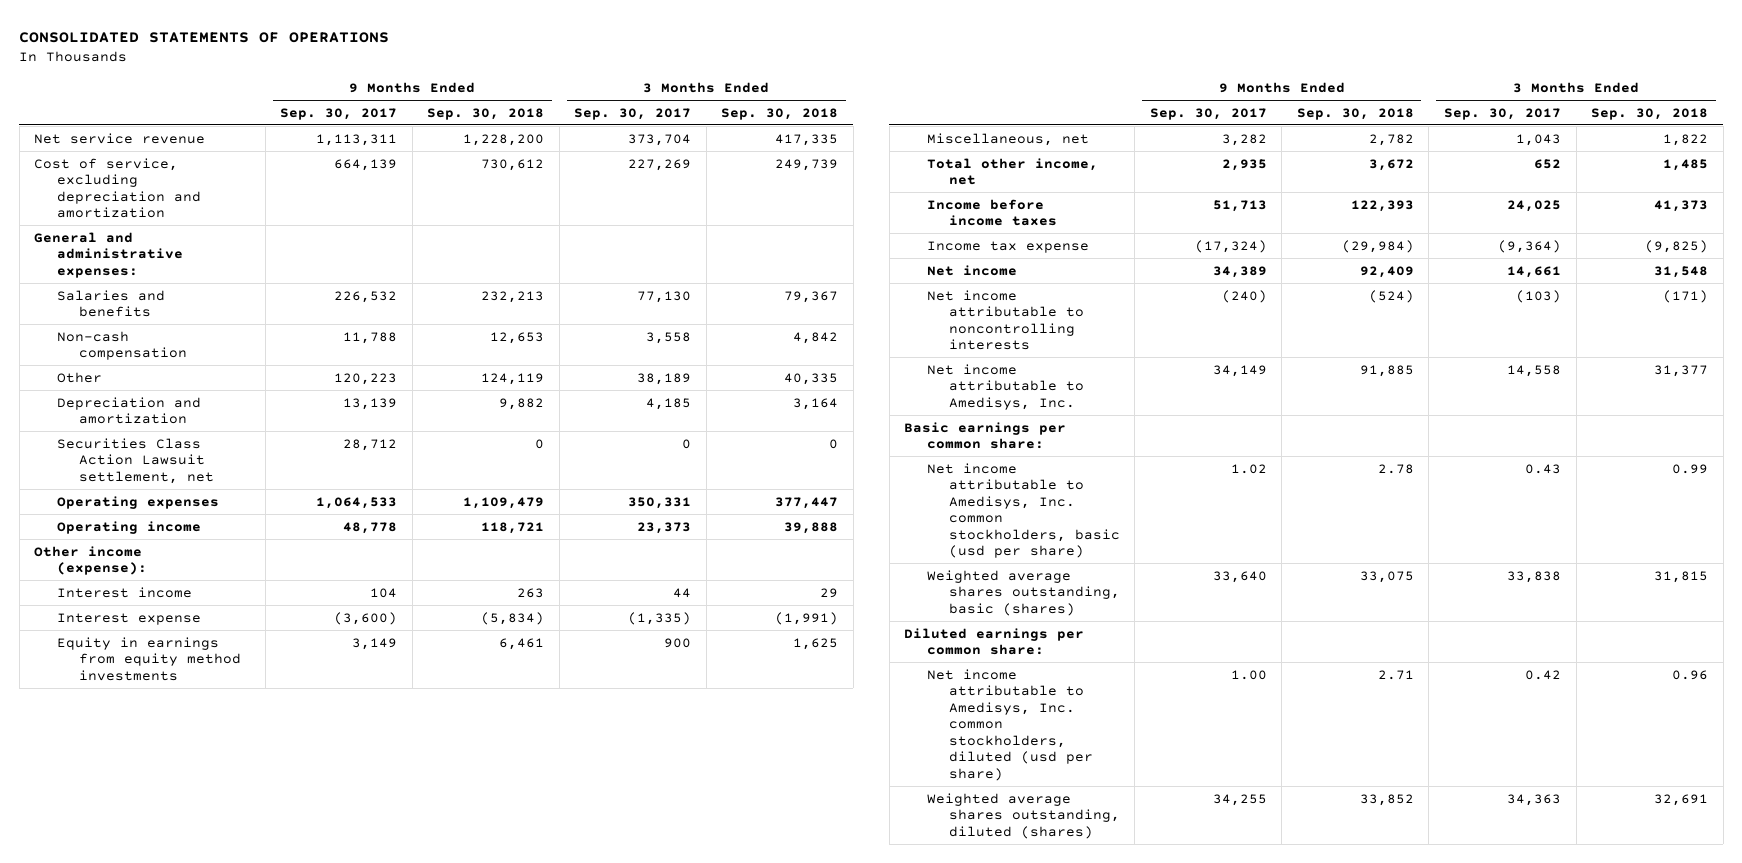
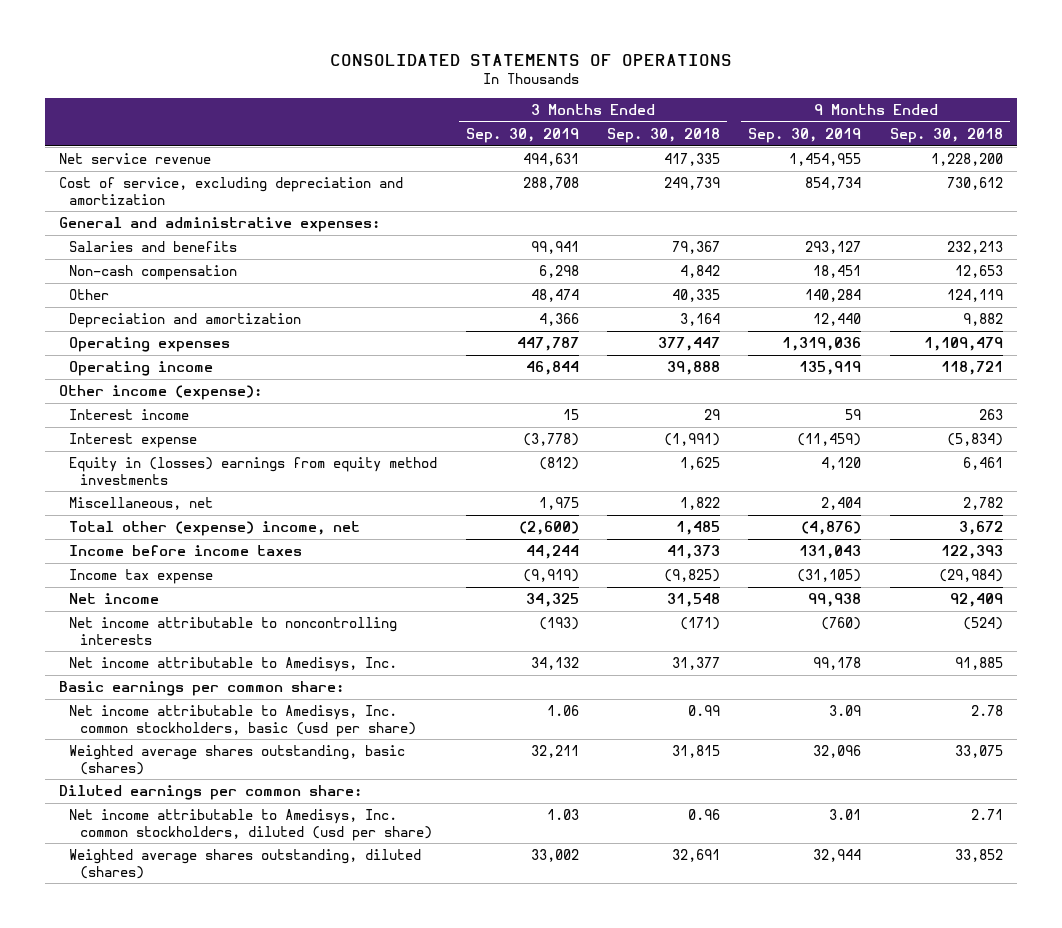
- | 9 Months Ended Sep. 30, 2017 | 9 Months Ended Sep. 30, 2018 | 3 Months Ended Sep. 30, 2017 | 3 Months Ended Sep. 30, 2018
+ | 3 Months Ended Sep. 30, 2019 | 3 Months Ended Sep. 30, 2018 | 9 Months Ended Sep. 30, 2019 | 9 Months Ended Sep. 30, 2018
- Securities Class Action Lawsuit settlement, net | 28,712 | 0 | 0 | 0
- Equity in earnings from equity method investments | 3,149 | 6,461 | 900 | 1,625
+ Equity in (losses) earnings from equity method investments | (812) | 1,625 | 4,120 | 6,461
- Total other income, net | 2,935 | 3,672 | 652 | 1,485
+ Total other (expense) income, net | (2,600) | 1,485 | (4,876) | 3,672

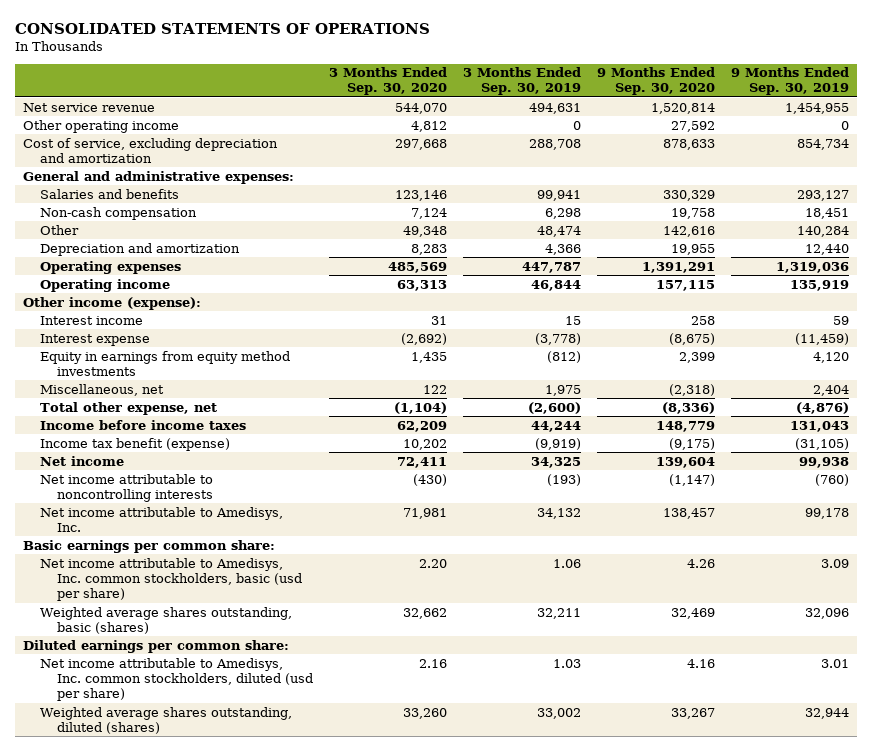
- | 3 Months Ended Sep. 30, 2019 | 3 Months Ended Sep. 30, 2018 | 9 Months Ended Sep. 30, 2019 | 9 Months Ended Sep. 30, 2018
+ | 3 Months Ended Sep. 30, 2020 | 3 Months Ended Sep. 30, 2019 | 9 Months Ended Sep. 30, 2020 | 9 Months Ended Sep. 30, 2019
+ Other operating income | 4,812 | 0 | 27,592 | 0
- Equity in (losses) earnings from equity method investments | (812) | 1,625 | 4,120 | 6,461
+ Equity in earnings from equity method investments | 1,435 | (812) | 2,399 | 4,120
- Total other (expense) income, net | (2,600) | 1,485 | (4,876) | 3,672
+ Total other expense, net | (1,104) | (2,600) | (8,336) | (4,876)
- Income tax expense | (9,919) | (9,825) | (31,105) | (29,984)
+ Income tax benefit (expense) | 10,202 | (9,919) | (9,175) | (31,105)

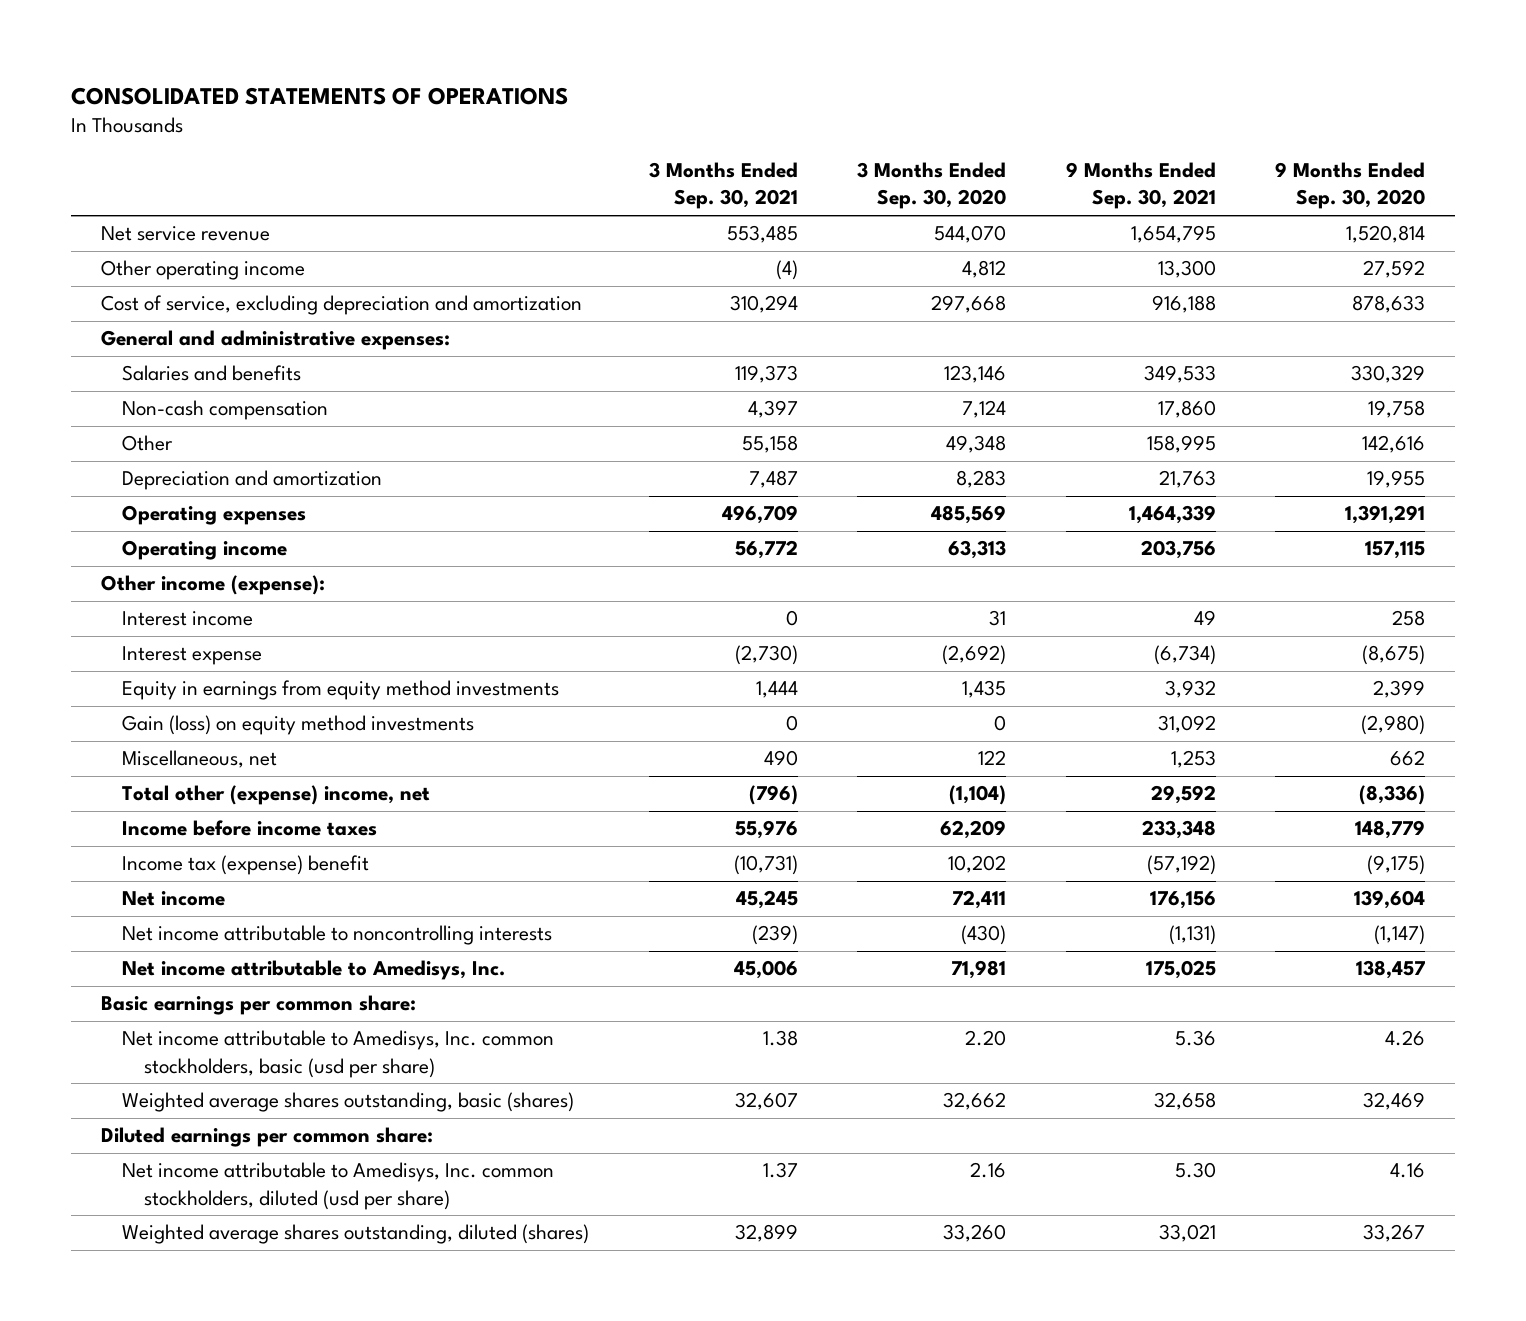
- | 3 Months Ended Sep. 30, 2020 | 3 Months Ended Sep. 30, 2019 | 9 Months Ended Sep. 30, 2020 | 9 Months Ended Sep. 30, 2019
+ | 3 Months Ended Sep. 30, 2021 | 3 Months Ended Sep. 30, 2020 | 9 Months Ended Sep. 30, 2021 | 9 Months Ended Sep. 30, 2020
- Miscellaneous, net | 122 | 1,975 | (2,318) | 2,404
- Total other expense, net | (1,104) | (2,600) | (8,336) | (4,876)
+ Gain (loss) on equity method investments | 0 | 0 | 31,092 | (2,980)
+ Miscellaneous, net | 490 | 122 | 1,253 | 662
+ Total other (expense) income, net | (796) | (1,104) | 29,592 | (8,336)
- Income tax benefit (expense) | 10,202 | (9,919) | (9,175) | (31,105)
+ Income tax (expense) benefit | (10,731) | 10,202 | (57,192) | (9,175)

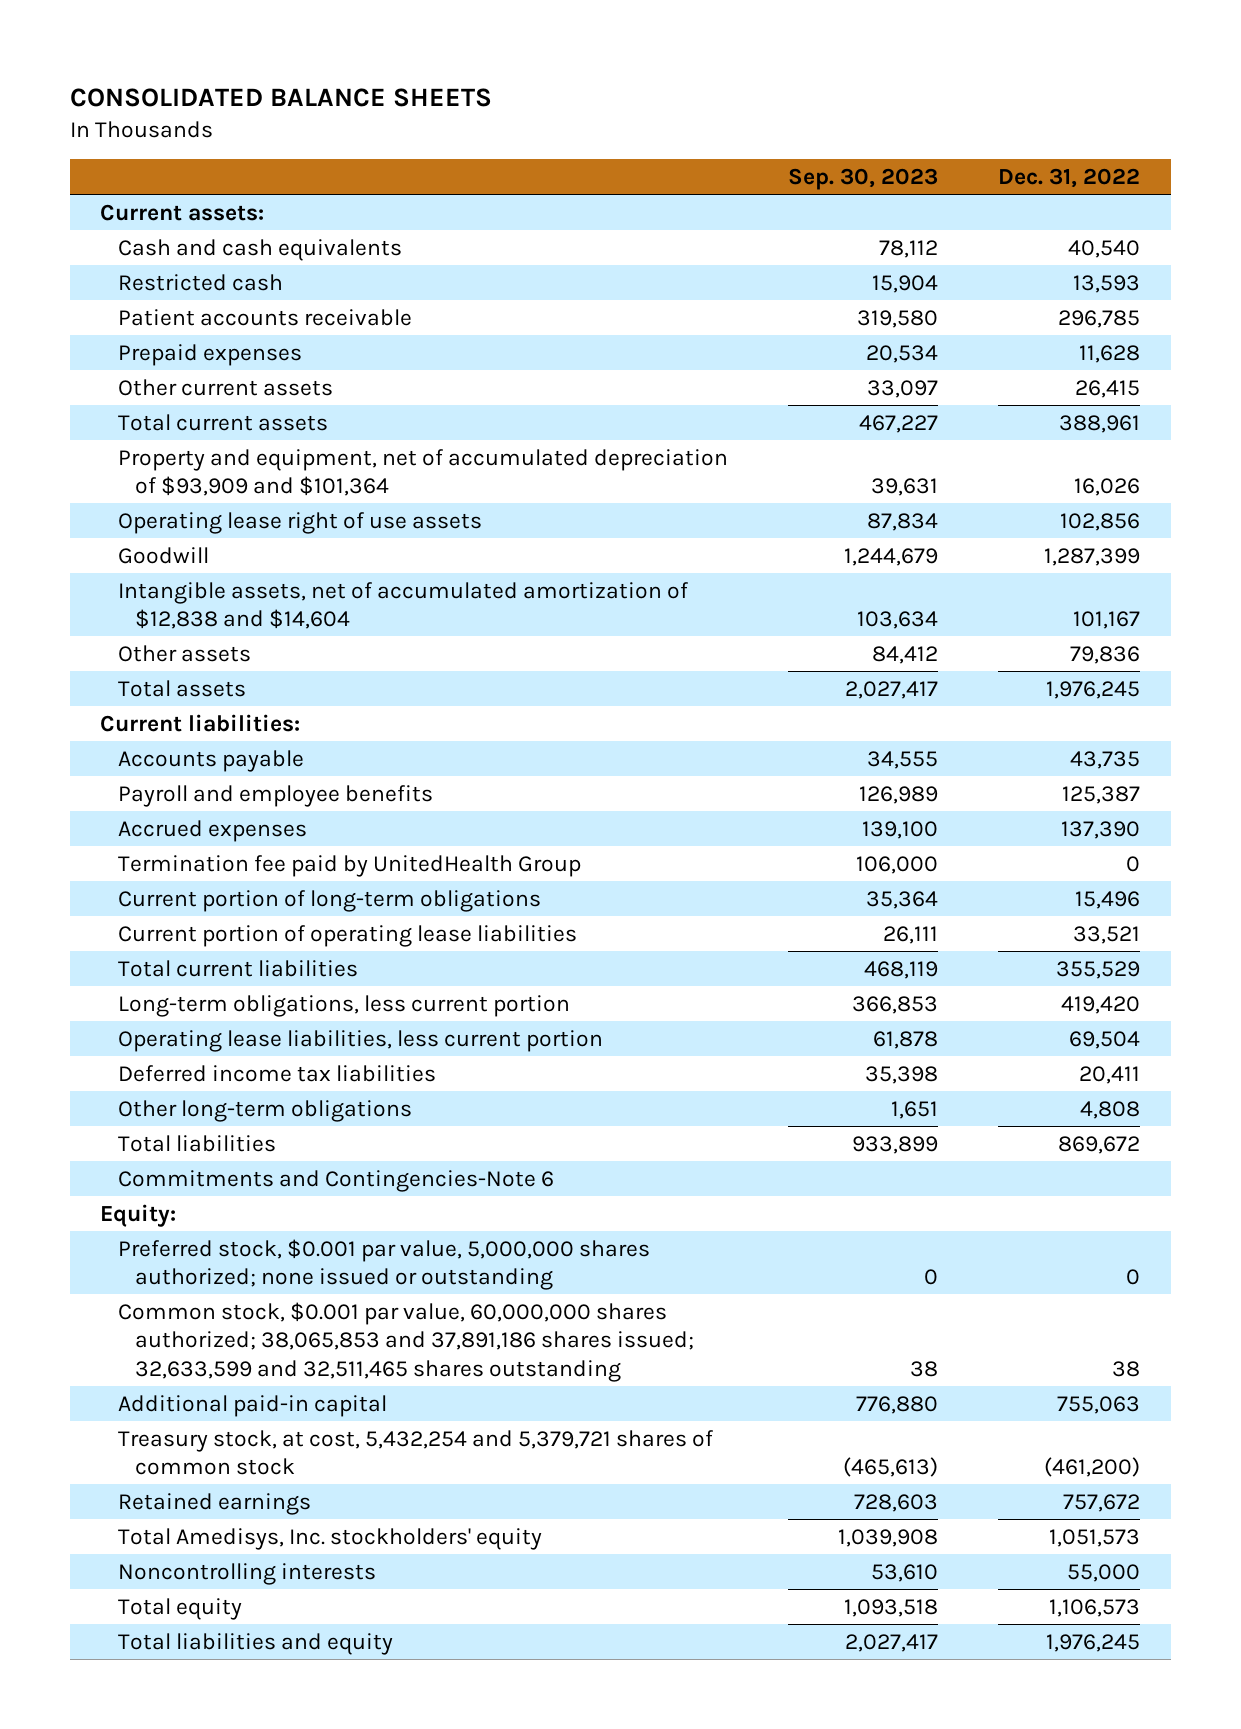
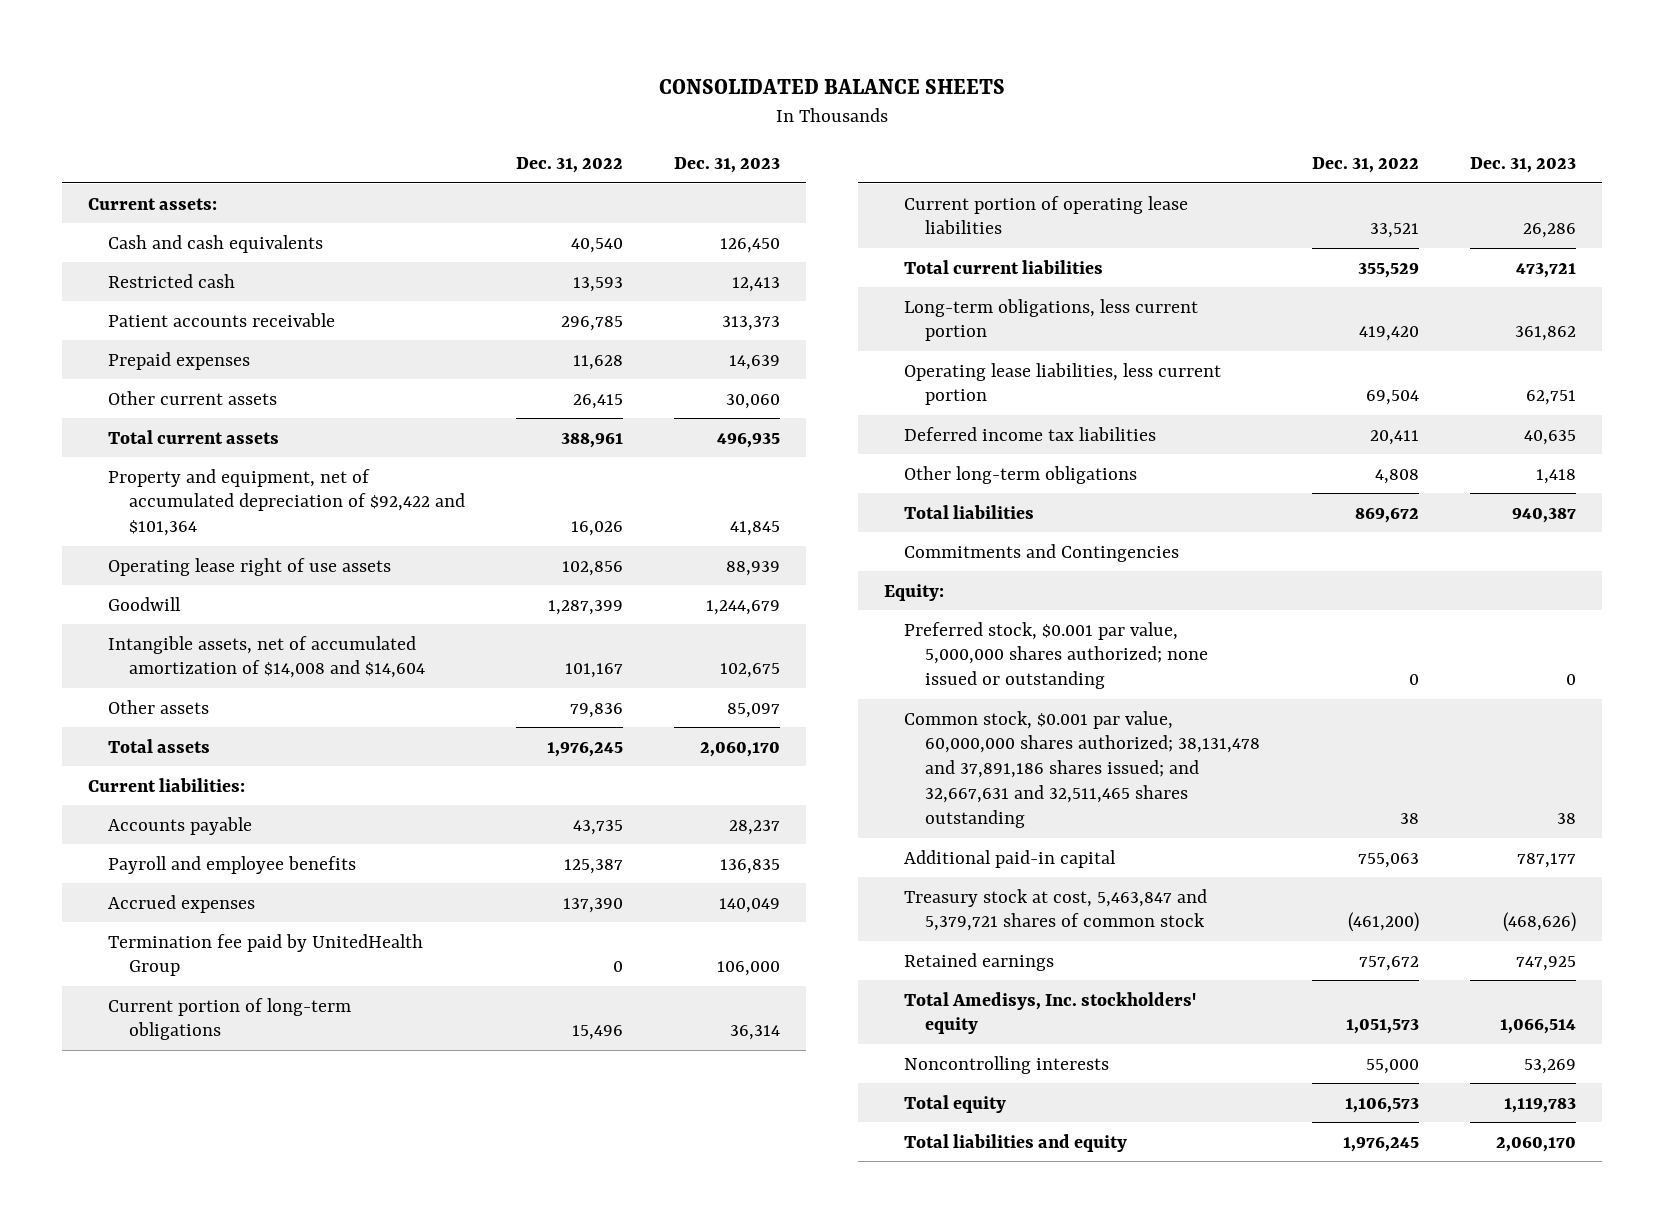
- | Sep. 30, 2023 | Dec. 31, 2022
+ | Dec. 31, 2022 | Dec. 31, 2023
- Property and equipment, net of accumulated depreciation of $93,909 and $101,364 | 39,631 | 16,026
+ Property and equipment, net of accumulated depreciation of $92,422 and $101,364 | 16,026 | 41,845
- Intangible assets, net of accumulated amortization of $12,838 and $14,604 | 103,634 | 101,167
+ Intangible assets, net of accumulated amortization of $14,008 and $14,604 | 101,167 | 102,675
- Commitments and Contingencies-Note 6
+ Commitments and Contingencies
- Common stock, $0.001 par value, 60,000,000 shares authorized; 38,065,853 and 37,891,186 shares issued; 32,633,599 and 32,511,465 shares outstanding | 38 | 38
+ Common stock, $0.001 par value, 60,000,000 shares authorized; 38,131,478 and 37,891,186 shares issued; and 32,667,631 and 32,511,465 shares outstanding | 38 | 38
- Treasury stock, at cost, 5,432,254 and 5,379,721 shares of common stock | (465,613) | (461,200)
+ Treasury stock at cost, 5,463,847 and 5,379,721 shares of common stock | (461,200) | (468,626)

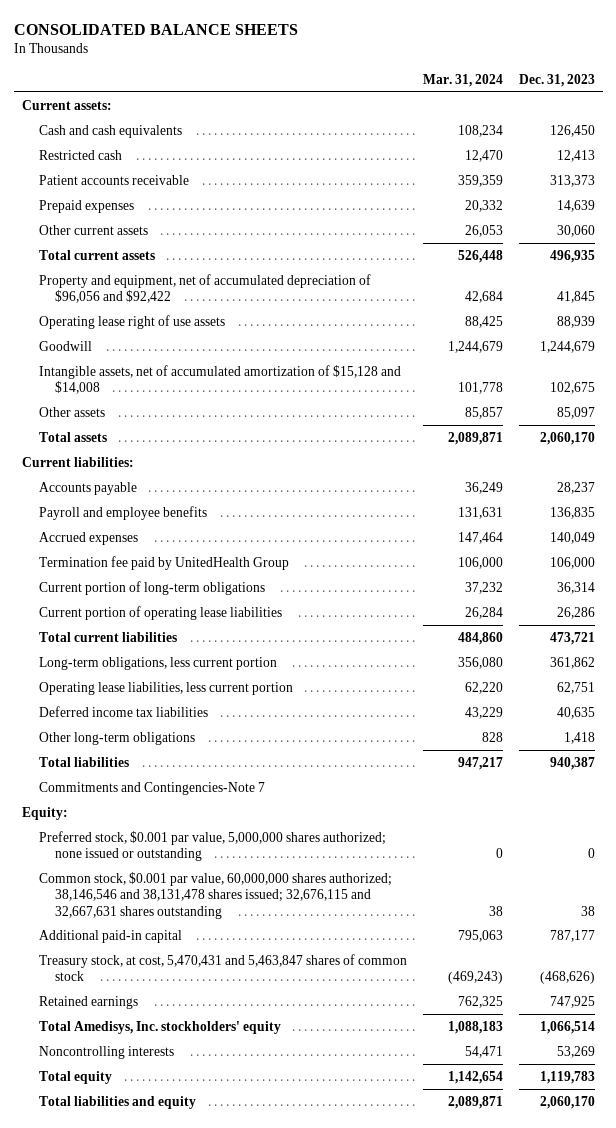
- | Dec. 31, 2022 | Dec. 31, 2023
+ | Mar. 31, 2024 | Dec. 31, 2023
- Property and equipment, net of accumulated depreciation of $92,422 and $101,364 | 16,026 | 41,845
+ Property and equipment, net of accumulated depreciation of $96,056 and $92,422 | 42,684 | 41,845
- Intangible assets, net of accumulated amortization of $14,008 and $14,604 | 101,167 | 102,675
+ Intangible assets, net of accumulated amortization of $15,128 and $14,008 | 101,778 | 102,675
- Commitments and Contingencies
+ Commitments and Contingencies-Note 7
- Common stock, $0.001 par value, 60,000,000 shares authorized; 38,131,478 and 37,891,186 shares issued; and 32,667,631 and 32,511,465 shares outstanding | 38 | 38
+ Common stock, $0.001 par value, 60,000,000 shares authorized; 38,146,546 and 38,131,478 shares issued; 32,676,115 and 32,667,631 shares outstanding | 38 | 38
- Treasury stock at cost, 5,463,847 and 5,379,721 shares of common stock | (461,200) | (468,626)
+ Treasury stock, at cost, 5,470,431 and 5,463,847 shares of common stock | (469,243) | (468,626)

